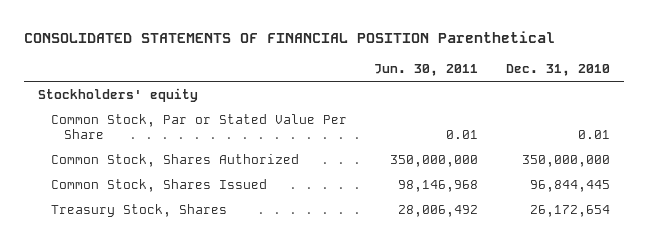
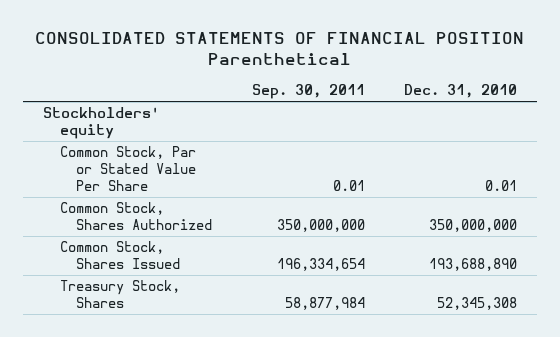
- | Jun. 30, 2011 | Dec. 31, 2010
+ | Sep. 30, 2011 | Dec. 31, 2010
- Common Stock, Shares Issued | 98,146,968 | 96,844,445
- Treasury Stock, Shares | 28,006,492 | 26,172,654
+ Common Stock, Shares Issued | 196,334,654 | 193,688,890
+ Treasury Stock, Shares | 58,877,984 | 52,345,308

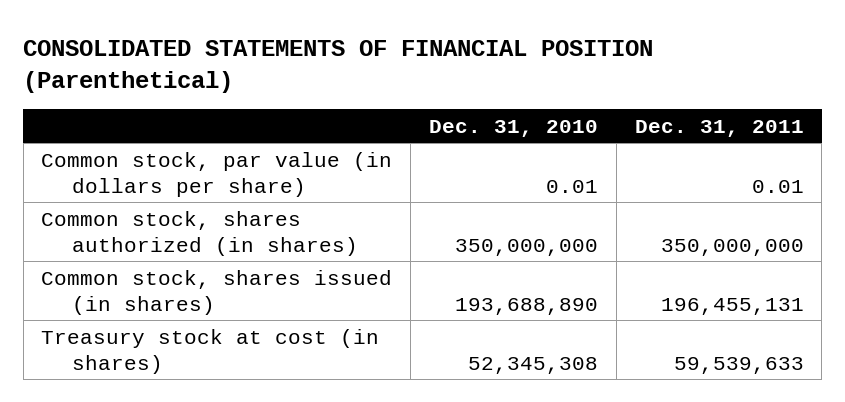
- CONSOLIDATED STATEMENTS OF FINANCIAL POSITION Parenthetical
+ CONSOLIDATED STATEMENTS OF FINANCIAL POSITION (Parenthetical)
- | Sep. 30, 2011 | Dec. 31, 2010
+ | Dec. 31, 2010 | Dec. 31, 2011
- Stockholders' equity
- Common Stock, Par or Stated Value Per Share | 0.01 | 0.01
- Common Stock, Shares Authorized | 350,000,000 | 350,000,000
- Common Stock, Shares Issued | 196,334,654 | 193,688,890
- Treasury Stock, Shares | 58,877,984 | 52,345,308
+ Common stock, par value (in dollars per share) | 0.01 | 0.01
+ Common stock, shares authorized (in shares) | 350,000,000 | 350,000,000
+ Common stock, shares issued (in shares) | 193,688,890 | 196,455,131
+ Treasury stock at cost (in shares) | 52,345,308 | 59,539,633

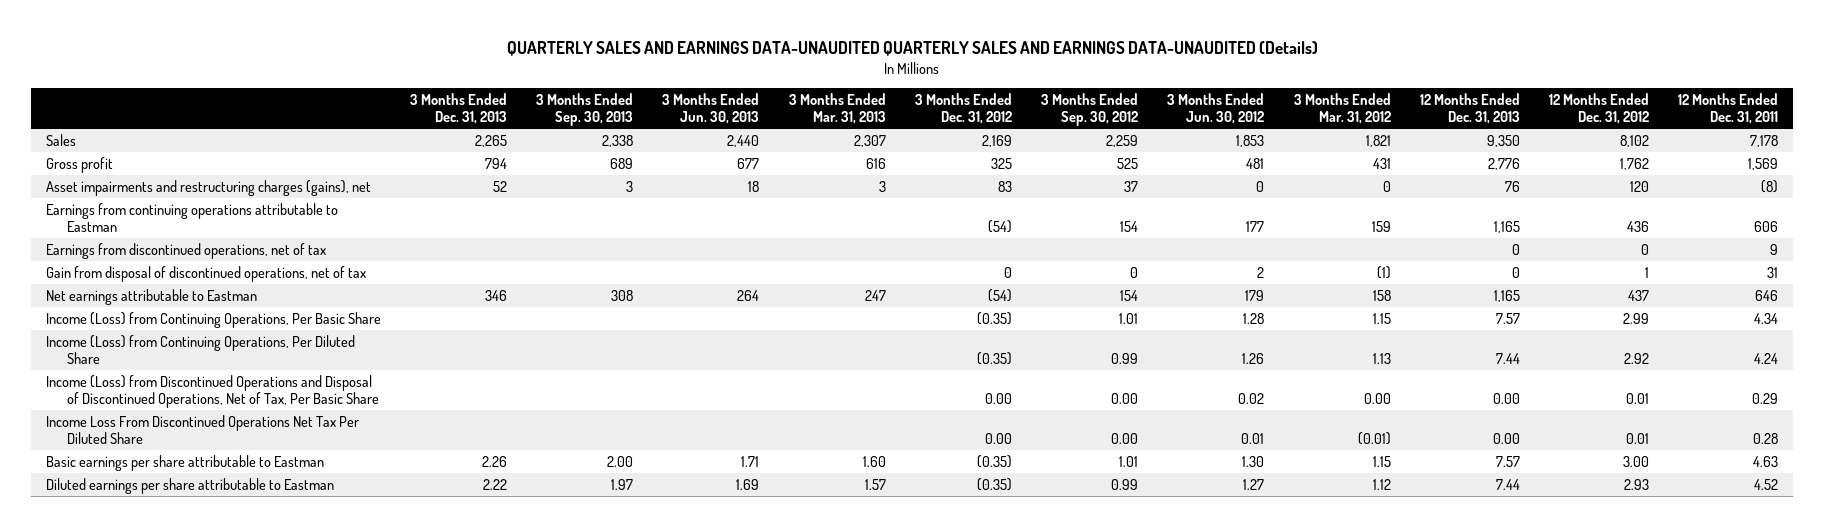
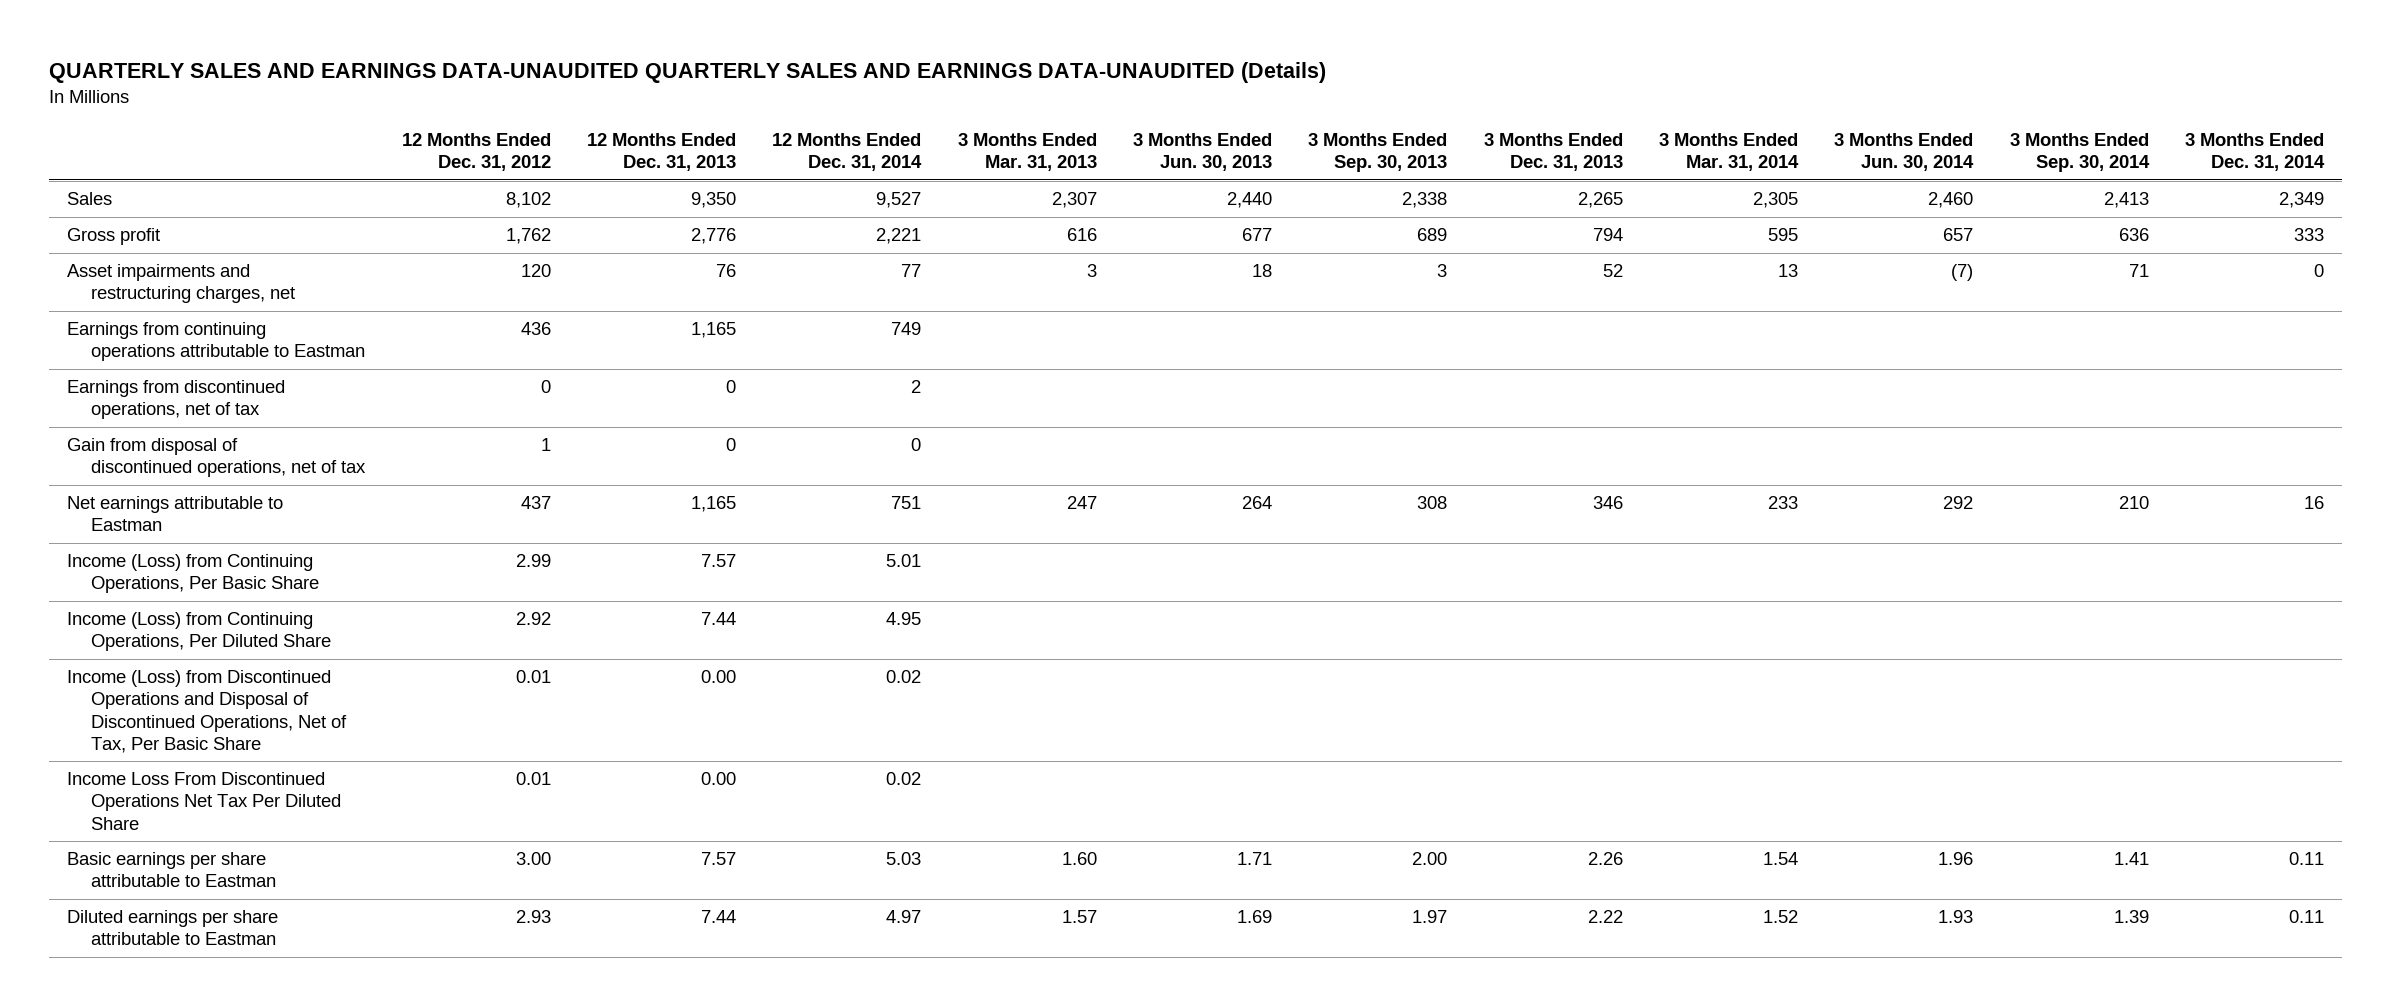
- | 3 Months Ended Dec. 31, 2013 | 3 Months Ended Sep. 30, 2013 | 3 Months Ended Jun. 30, 2013 | 3 Months Ended Mar. 31, 2013 | 3 Months Ended Dec. 31, 2012 | 3 Months Ended Sep. 30, 2012 | 3 Months Ended Jun. 30, 2012 | 3 Months Ended Mar. 31, 2012 | 12 Months Ended Dec. 31, 2013 | 12 Months Ended Dec. 31, 2012 | 12 Months Ended Dec. 31, 2011
+ | 12 Months Ended Dec. 31, 2012 | 12 Months Ended Dec. 31, 2013 | 12 Months Ended Dec. 31, 2014 | 3 Months Ended Mar. 31, 2013 | 3 Months Ended Jun. 30, 2013 | 3 Months Ended Sep. 30, 2013 | 3 Months Ended Dec. 31, 2013 | 3 Months Ended Mar. 31, 2014 | 3 Months Ended Jun. 30, 2014 | 3 Months Ended Sep. 30, 2014 | 3 Months Ended Dec. 31, 2014
- Asset impairments and restructuring charges (gains), net | 52 | 3 | 18 | 3 | 83 | 37 | 0 | 0 | 76 | 120 | (8)
+ Asset impairments and restructuring charges, net | 120 | 76 | 77 | 3 | 18 | 3 | 52 | 13 | (7) | 71 | 0

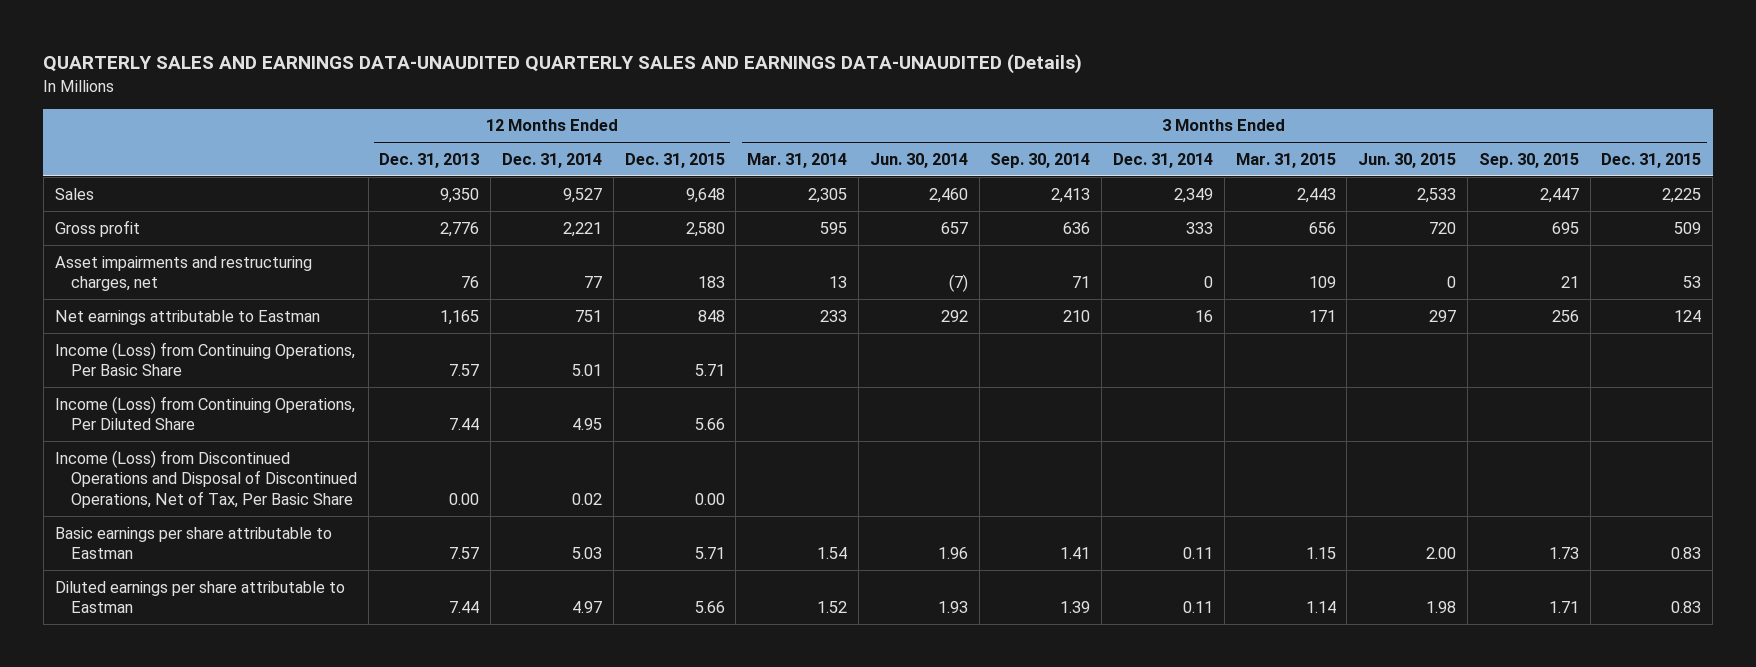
- | 12 Months Ended Dec. 31, 2012 | 12 Months Ended Dec. 31, 2013 | 12 Months Ended Dec. 31, 2014 | 3 Months Ended Mar. 31, 2013 | 3 Months Ended Jun. 30, 2013 | 3 Months Ended Sep. 30, 2013 | 3 Months Ended Dec. 31, 2013 | 3 Months Ended Mar. 31, 2014 | 3 Months Ended Jun. 30, 2014 | 3 Months Ended Sep. 30, 2014 | 3 Months Ended Dec. 31, 2014
+ | 12 Months Ended Dec. 31, 2013 | 12 Months Ended Dec. 31, 2014 | 12 Months Ended Dec. 31, 2015 | 3 Months Ended Mar. 31, 2014 | 3 Months Ended Jun. 30, 2014 | 3 Months Ended Sep. 30, 2014 | 3 Months Ended Dec. 31, 2014 | 3 Months Ended Mar. 31, 2015 | 3 Months Ended Jun. 30, 2015 | 3 Months Ended Sep. 30, 2015 | 3 Months Ended Dec. 31, 2015
- Earnings from continuing operations attributable to Eastman | 436 | 1,165 | 749 | | | | | | | |
- Earnings from discontinued operations, net of tax | 0 | 0 | 2 | | | | | | | |
- Gain from disposal of discontinued operations, net of tax | 1 | 0 | 0 | | | | | | | |
- Income Loss From Discontinued Operations Net Tax Per Diluted Share | 0.01 | 0.00 | 0.02 | | | | | | | |

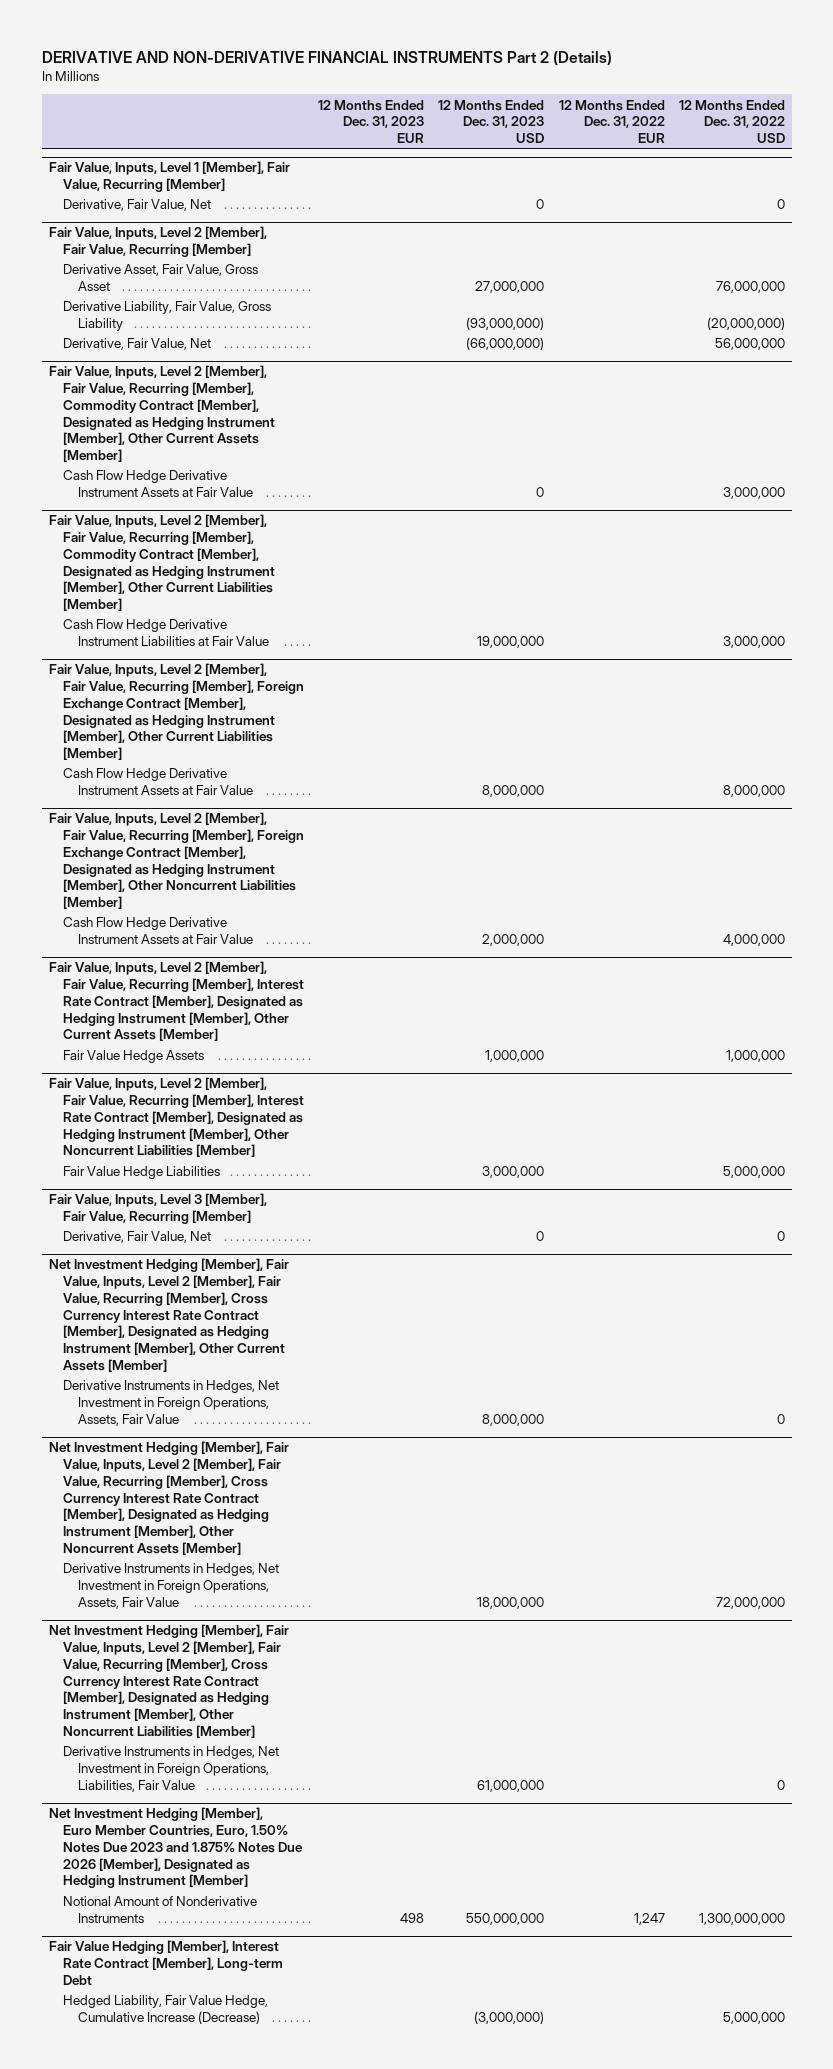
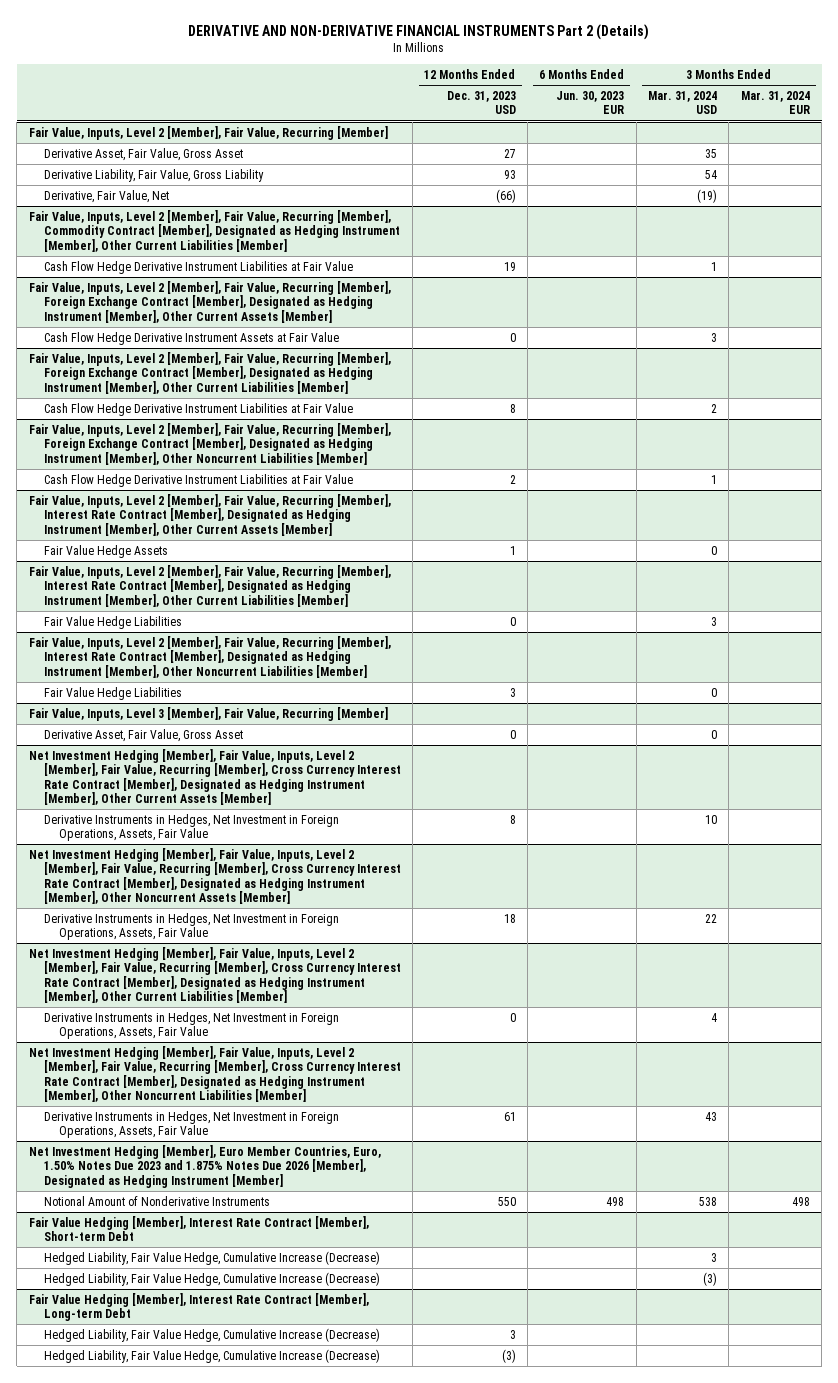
- | 12 Months Ended Dec. 31, 2023 EUR | 12 Months Ended Dec. 31, 2023 USD | 12 Months Ended Dec. 31, 2022 EUR | 12 Months Ended Dec. 31, 2022 USD
+ | 12 Months Ended Dec. 31, 2023 USD | 6 Months Ended Jun. 30, 2023 EUR | 3 Months Ended Mar. 31, 2024 USD | 3 Months Ended Mar. 31, 2024 EUR
- Fair Value, Inputs, Level 1 [Member], Fair Value, Recurring [Member]
- Derivative, Fair Value, Net | | 0 | | 0
@ Fair Value, Inputs, Level 2 [Member], Fair Value, Recurring [Member]
- Derivative Asset, Fair Value, Gross Asset | | 27,000,000 | | 76,000,000
- Derivative Liability, Fair Value, Gross Liability | | (93,000,000) | | (20,000,000)
- Derivative, Fair Value, Net | | (66,000,000) | | 56,000,000
- Fair Value, Inputs, Level 2 [Member], Fair Value, Recurring [Member], Commodity Contract [Member], Designated as Hedging Instrument [Member], Other Current Assets [Member]
- Cash Flow Hedge Derivative Instrument Assets at Fair Value | | 0 | | 3,000,000
@ Fair Value, Inputs, Level 2 [Member], Fair Value, Recurring [Member]
+ Derivative Asset, Fair Value, Gross Asset | 27 | | 35 |
+ Derivative Liability, Fair Value, Gross Liability | 93 | | 54 |
+ Derivative, Fair Value, Net | (66) | | (19) |
@ Fair Value, Inputs, Level 2 [Member], Fair Value, Recurring [Member], Commodity Contract [Member], Designated as Hedging Instrument [Member], Other Current Liabilities [Member]
- Cash Flow Hedge Derivative Instrument Liabilities at Fair Value | | 19,000,000 | | 3,000,000
+ Cash Flow Hedge Derivative Instrument Liabilities at Fair Value | 19 | | 1 |
+ Fair Value, Inputs, Level 2 [Member], Fair Value, Recurring [Member], Foreign Exchange Contract [Member], Designated as Hedging Instrument [Member], Other Current Assets [Member]
+ Cash Flow Hedge Derivative Instrument Assets at Fair Value | 0 | | 3 |
@ Fair Value, Inputs, Level 2 [Member], Fair Value, Recurring [Member], Foreign Exchange Contract [Member], Designated as Hedging Instrument [Member], Other Current Liabilities [Member]
- Cash Flow Hedge Derivative Instrument Assets at Fair Value | | 8,000,000 | | 8,000,000
+ Cash Flow Hedge Derivative Instrument Liabilities at Fair Value | 8 | | 2 |
@ Fair Value, Inputs, Level 2 [Member], Fair Value, Recurring [Member], Foreign Exchange Contract [Member], Designated as Hedging Instrument [Member], Other Noncurrent Liabilities [Member]
- Cash Flow Hedge Derivative Instrument Assets at Fair Value | | 2,000,000 | | 4,000,000
+ Cash Flow Hedge Derivative Instrument Liabilities at Fair Value | 2 | | 1 |
@ Fair Value, Inputs, Level 2 [Member], Fair Value, Recurring [Member], Interest Rate Contract [Member], Designated as Hedging Instrument [Member], Other Current Assets [Member]
- Fair Value Hedge Assets | | 1,000,000 | | 1,000,000
+ Fair Value Hedge Assets | 1 | | 0 |
+ Fair Value, Inputs, Level 2 [Member], Fair Value, Recurring [Member], Interest Rate Contract [Member], Designated as Hedging Instrument [Member], Other Current Liabilities [Member]
+ Fair Value Hedge Liabilities | 0 | | 3 |
@ Fair Value, Inputs, Level 2 [Member], Fair Value, Recurring [Member], Interest Rate Contract [Member], Designated as Hedging Instrument [Member], Other Noncurrent Liabilities [Member]
- Fair Value Hedge Liabilities | | 3,000,000 | | 5,000,000
+ Fair Value Hedge Liabilities | 3 | | 0 |
@ Fair Value, Inputs, Level 3 [Member], Fair Value, Recurring [Member]
- Derivative, Fair Value, Net | | 0 | | 0
+ Derivative Asset, Fair Value, Gross Asset | 0 | | 0 |
@ Net Investment Hedging [Member], Fair Value, Inputs, Level 2 [Member], Fair Value, Recurring [Member], Cross Currency Interest Rate Contract [Member], Designated as Hedging Instrument [Member], Other Current Assets [Member]
- Derivative Instruments in Hedges, Net Investment in Foreign Operations, Assets, Fair Value | | 8,000,000 | | 0
+ Derivative Instruments in Hedges, Net Investment in Foreign Operations, Assets, Fair Value | 8 | | 10 |
@ Net Investment Hedging [Member], Fair Value, Inputs, Level 2 [Member], Fair Value, Recurring [Member], Cross Currency Interest Rate Contract [Member], Designated as Hedging Instrument [Member], Other Noncurrent Assets [Member]
- Derivative Instruments in Hedges, Net Investment in Foreign Operations, Assets, Fair Value | | 18,000,000 | | 72,000,000
+ Derivative Instruments in Hedges, Net Investment in Foreign Operations, Assets, Fair Value | 18 | | 22 |
+ Net Investment Hedging [Member], Fair Value, Inputs, Level 2 [Member], Fair Value, Recurring [Member], Cross Currency Interest Rate Contract [Member], Designated as Hedging Instrument [Member], Other Current Liabilities [Member]
+ Derivative Instruments in Hedges, Net Investment in Foreign Operations, Assets, Fair Value | 0 | | 4 |
@ Net Investment Hedging [Member], Fair Value, Inputs, Level 2 [Member], Fair Value, Recurring [Member], Cross Currency Interest Rate Contract [Member], Designated as Hedging Instrument [Member], Other Noncurrent Liabilities [Member]
- Derivative Instruments in Hedges, Net Investment in Foreign Operations, Liabilities, Fair Value | | 61,000,000 | | 0
+ Derivative Instruments in Hedges, Net Investment in Foreign Operations, Assets, Fair Value | 61 | | 43 |
@ Net Investment Hedging [Member], Euro Member Countries, Euro, 1.50% Notes Due 2023 and 1.875% Notes Due 2026 [Member], Designated as Hedging Instrument [Member]
- Notional Amount of Nonderivative Instruments | 498 | 550,000,000 | 1,247 | 1,300,000,000
+ Notional Amount of Nonderivative Instruments | 550 | 498 | 538 | 498
+ Fair Value Hedging [Member], Interest Rate Contract [Member], Short-term Debt
+ Hedged Liability, Fair Value Hedge, Cumulative Increase (Decrease) | | | 3 |
+ Hedged Liability, Fair Value Hedge, Cumulative Increase (Decrease) | | | (3) |
@ Fair Value Hedging [Member], Interest Rate Contract [Member], Long-term Debt
- Hedged Liability, Fair Value Hedge, Cumulative Increase (Decrease) | | (3,000,000) | | 5,000,000
+ Hedged Liability, Fair Value Hedge, Cumulative Increase (Decrease) | 3 | | |
+ Hedged Liability, Fair Value Hedge, Cumulative Increase (Decrease) | (3) | | |

